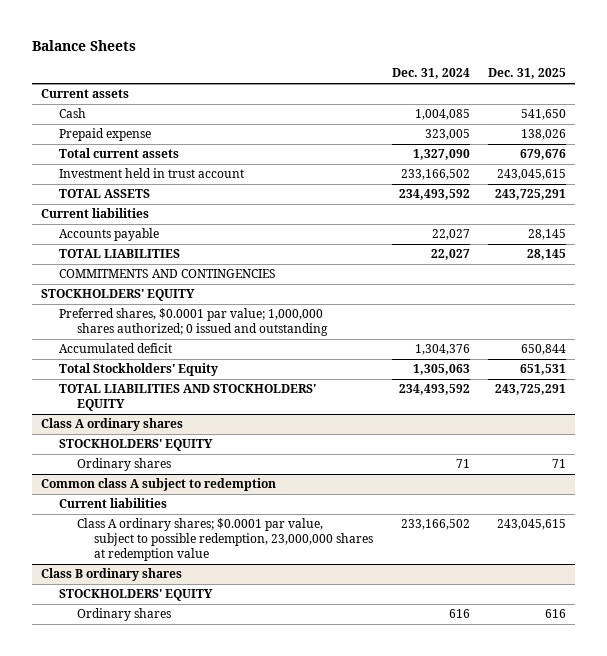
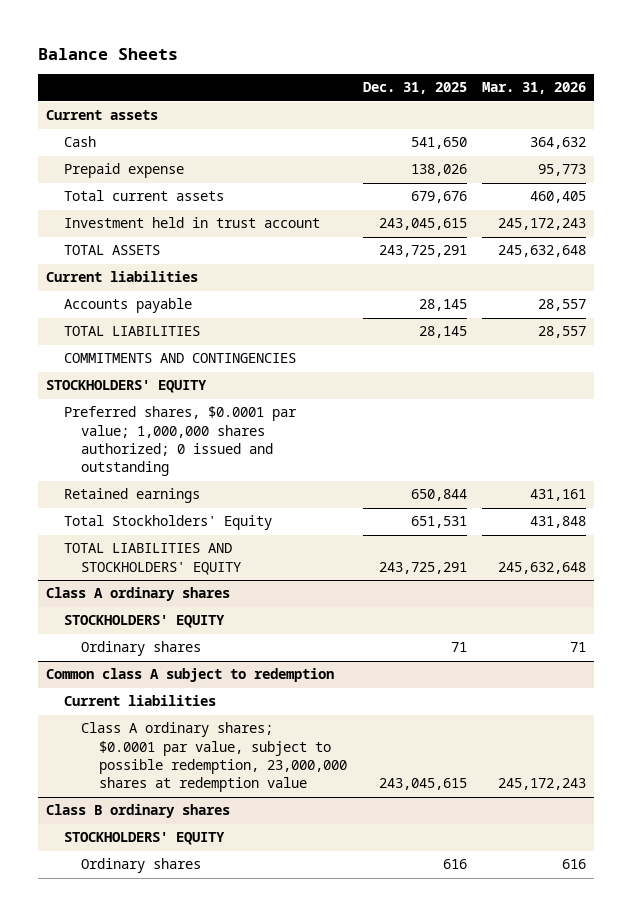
- | Dec. 31, 2024 | Dec. 31, 2025
+ | Dec. 31, 2025 | Mar. 31, 2026
- Accumulated deficit | 1,304,376 | 650,844
+ Retained earnings | 650,844 | 431,161

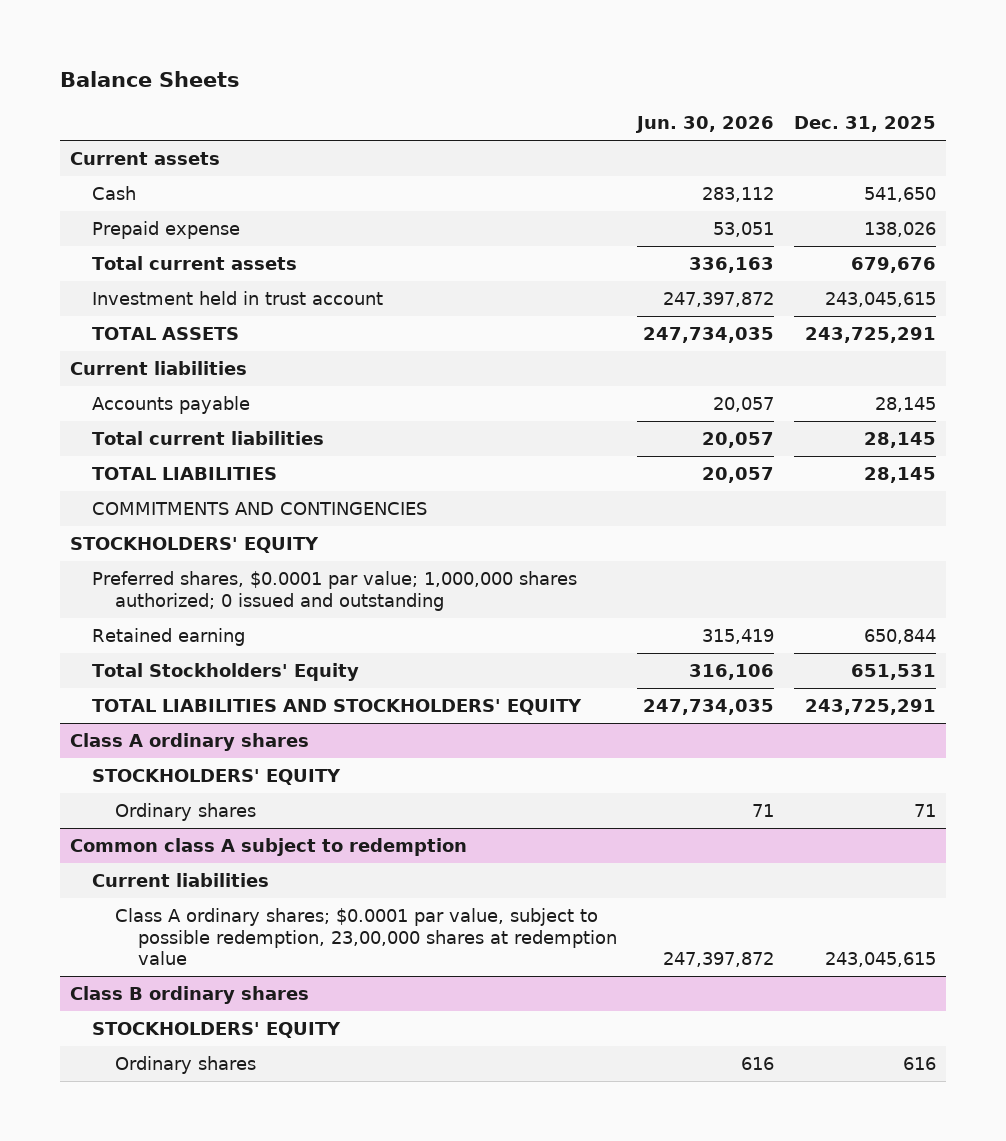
- | Dec. 31, 2025 | Mar. 31, 2026
+ | Jun. 30, 2026 | Dec. 31, 2025
+ Total current liabilities | 20,057 | 28,145
- Retained earnings | 650,844 | 431,161
+ Retained earning | 315,419 | 650,844
@ Common class A subject to redemption
- Class A ordinary shares; $0.0001 par value, subject to possible redemption, 23,000,000 shares at redemption value | 243,045,615 | 245,172,243
+ Class A ordinary shares; $0.0001 par value, subject to possible redemption, 23,00,000 shares at redemption value | 247,397,872 | 243,045,615

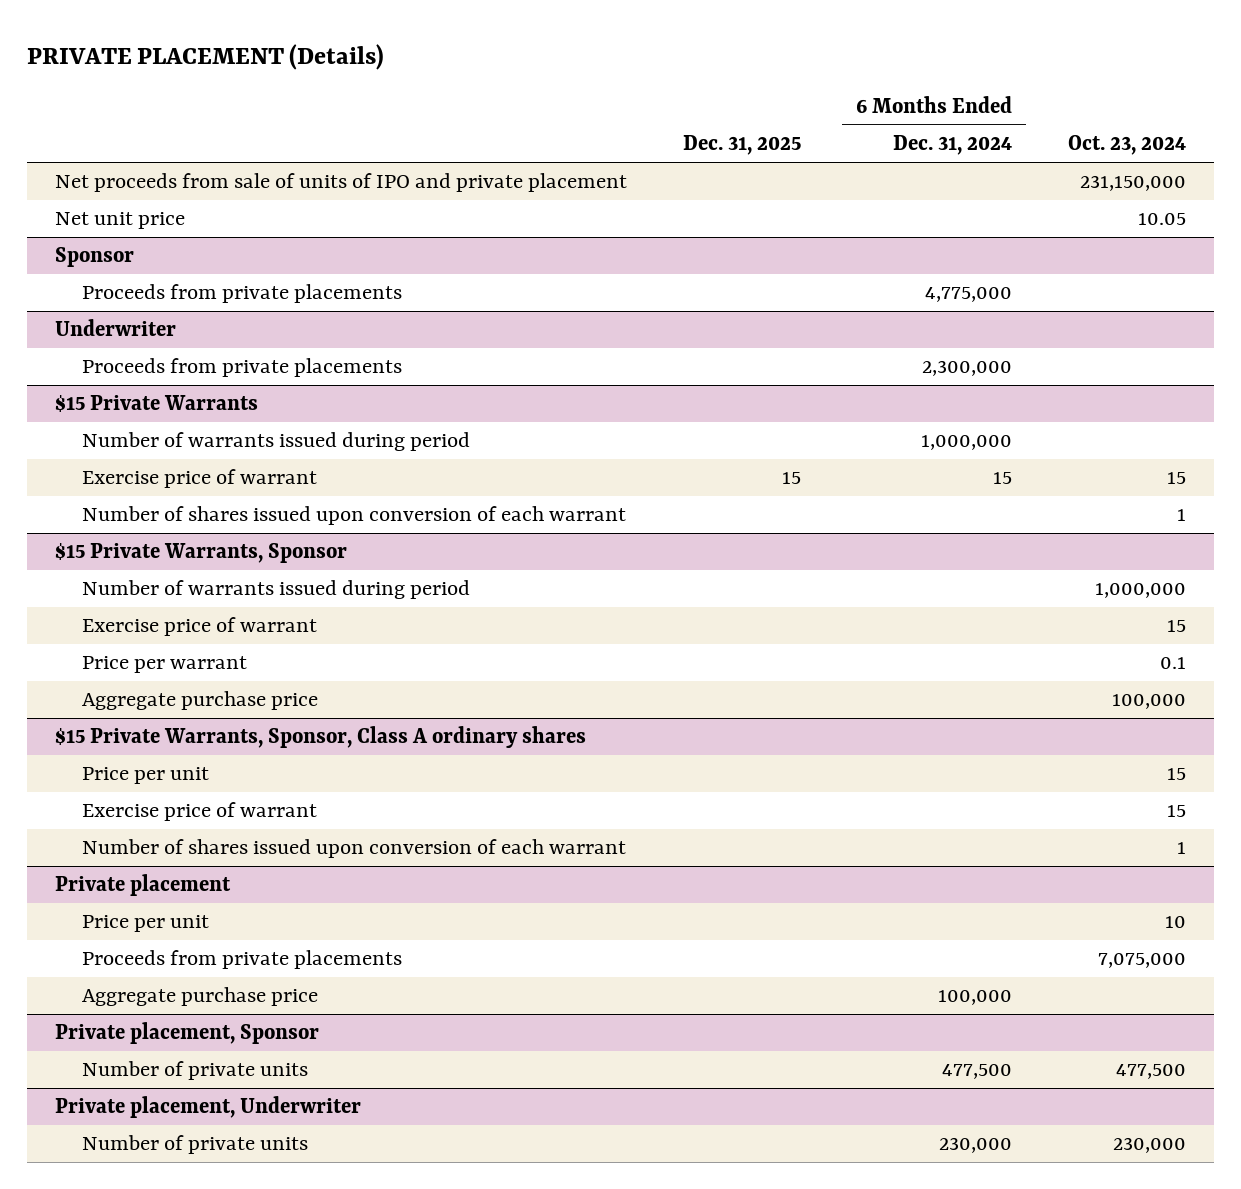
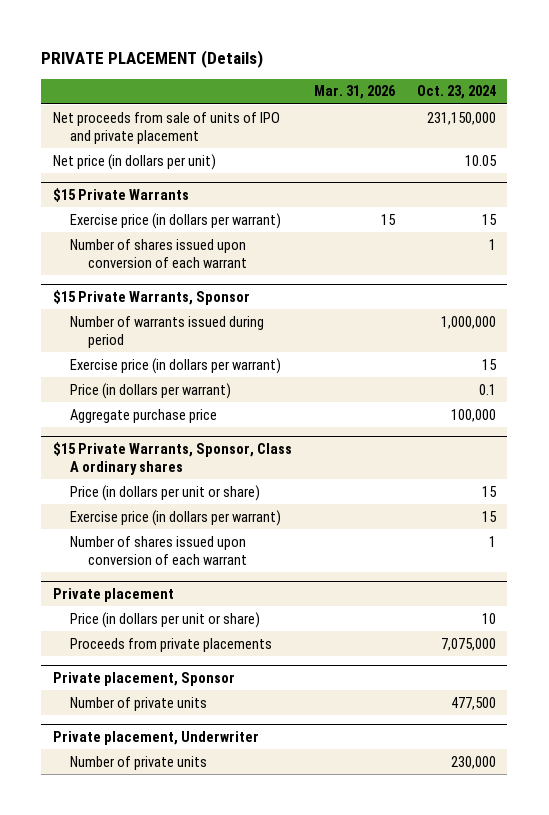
- | Dec. 31, 2025 | 6 Months Ended Dec. 31, 2024 | Oct. 23, 2024
+ | Mar. 31, 2026 | Oct. 23, 2024
- Net unit price | | | 10.05
- Sponsor
- Proceeds from private placements | | 4,775,000 |
- Underwriter
- Proceeds from private placements | | 2,300,000 |
+ Net price (in dollars per unit) | | 10.05
@ $15 Private Warrants
- Number of warrants issued during period | | 1,000,000 |
- Exercise price of warrant | 15 | 15 | 15
+ Exercise price (in dollars per warrant) | 15 | 15
@ $15 Private Warrants, Sponsor
- Exercise price of warrant | | | 15
- Price per warrant | | | 0.1
+ Exercise price (in dollars per warrant) | | 15
+ Price (in dollars per warrant) | | 0.1
@ $15 Private Warrants, Sponsor, Class A ordinary shares
- Price per unit | | | 15
- Exercise price of warrant | | | 15
+ Price (in dollars per unit or share) | | 15
+ Exercise price (in dollars per warrant) | | 15
@ Private placement
- Price per unit | | | 10
+ Price (in dollars per unit or share) | | 10
- Aggregate purchase price | | 100,000 |

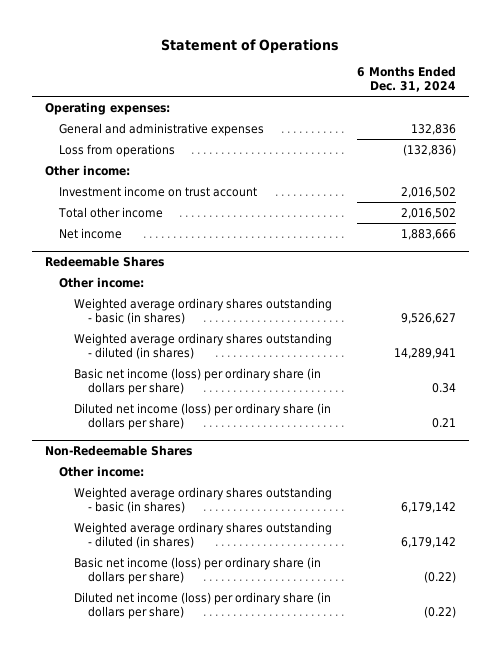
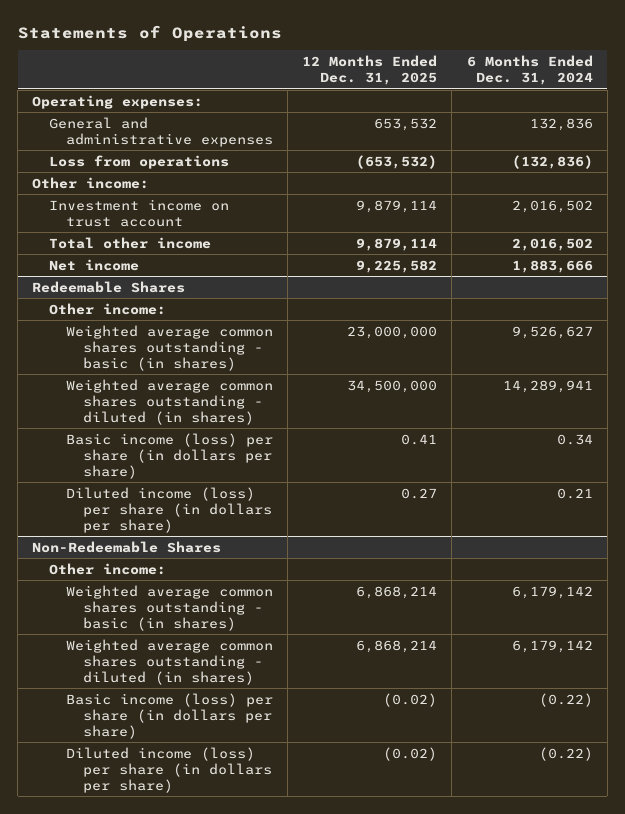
- Statement of Operations
+ Statements of Operations
- | 6 Months Ended Dec. 31, 2024
+ | 12 Months Ended Dec. 31, 2025 | 6 Months Ended Dec. 31, 2024
@ Redeemable Shares
- Weighted average ordinary shares outstanding - basic (in shares) | 9,526,627
- Weighted average ordinary shares outstanding - diluted (in shares) | 14,289,941
- Basic net income (loss) per ordinary share (in dollars per share) | 0.34
- Diluted net income (loss) per ordinary share (in dollars per share) | 0.21
+ Weighted average common shares outstanding - basic (in shares) | 23,000,000 | 9,526,627
+ Weighted average common shares outstanding - diluted (in shares) | 34,500,000 | 14,289,941
+ Basic income (loss) per share (in dollars per share) | 0.41 | 0.34
+ Diluted income (loss) per share (in dollars per share) | 0.27 | 0.21
@ Non-Redeemable Shares
- Weighted average ordinary shares outstanding - basic (in shares) | 6,179,142
- Weighted average ordinary shares outstanding - diluted (in shares) | 6,179,142
- Basic net income (loss) per ordinary share (in dollars per share) | (0.22)
- Diluted net income (loss) per ordinary share (in dollars per share) | (0.22)
+ Weighted average common shares outstanding - basic (in shares) | 6,868,214 | 6,179,142
+ Weighted average common shares outstanding - diluted (in shares) | 6,868,214 | 6,179,142
+ Basic income (loss) per share (in dollars per share) | (0.02) | (0.22)
+ Diluted income (loss) per share (in dollars per share) | (0.02) | (0.22)

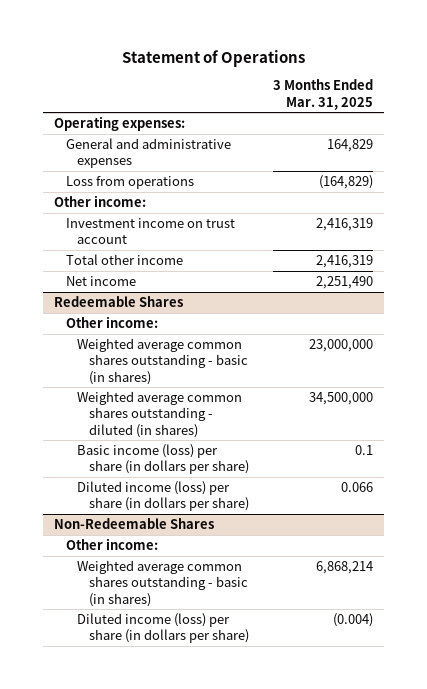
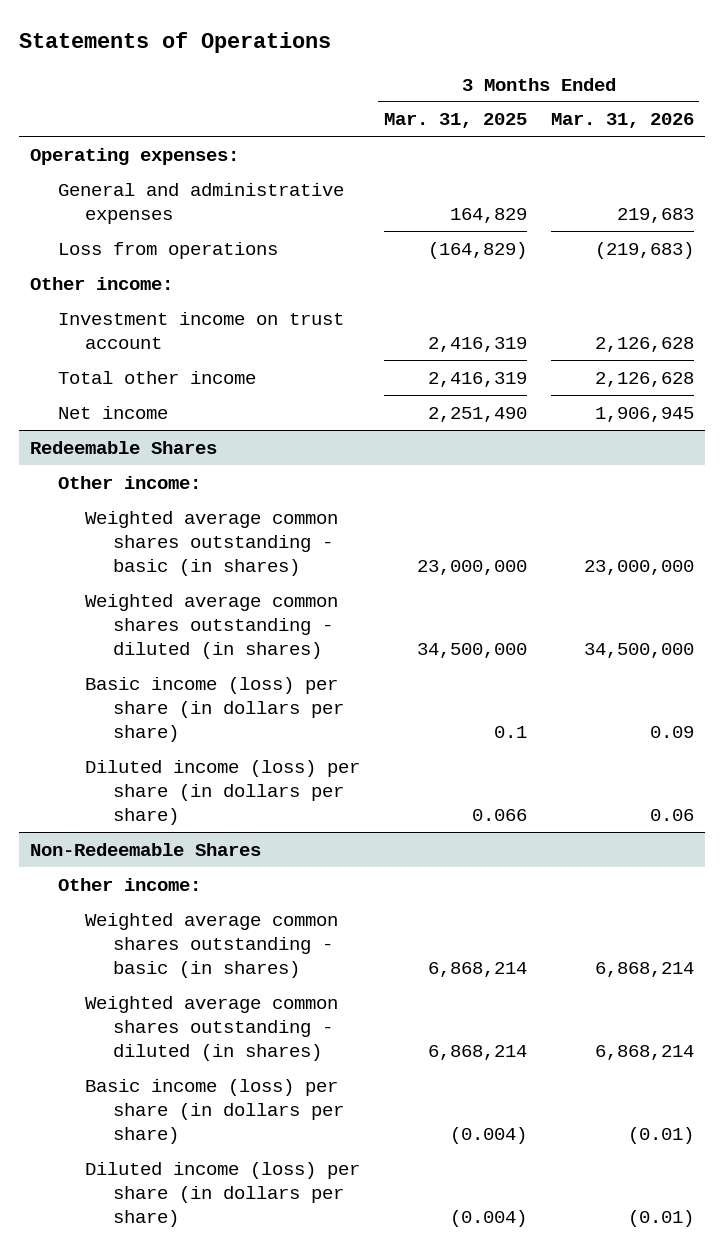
- Statement of Operations
+ Statements of Operations
- | 3 Months Ended Mar. 31, 2025
+ | 3 Months Ended Mar. 31, 2025 | 3 Months Ended Mar. 31, 2026
@ Non-Redeemable Shares
+ Weighted average common shares outstanding - diluted (in shares) | 6,868,214 | 6,868,214
+ Basic income (loss) per share (in dollars per share) | (0.004) | (0.01)

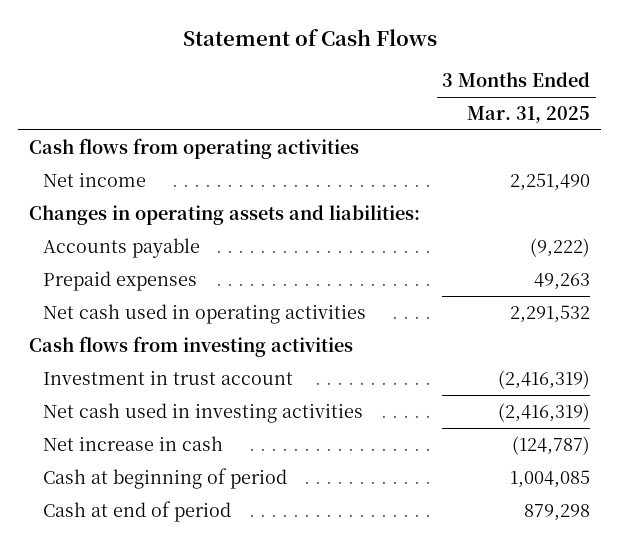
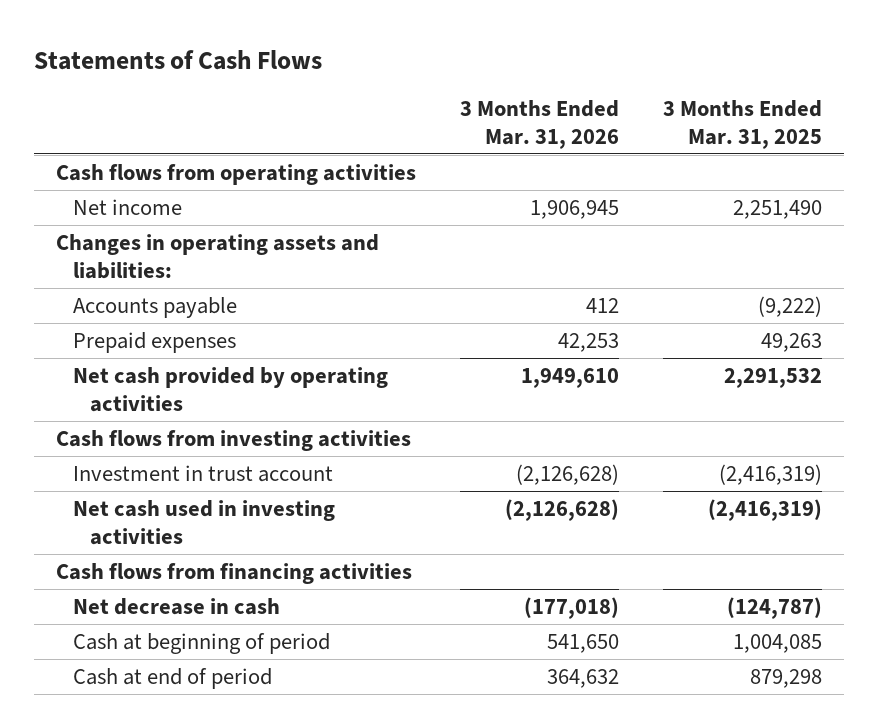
- Statement of Cash Flows
+ Statements of Cash Flows
- | 3 Months Ended Mar. 31, 2025
+ | 3 Months Ended Mar. 31, 2026 | 3 Months Ended Mar. 31, 2025
- Net cash used in operating activities | 2,291,532
+ Net cash provided by operating activities | 1,949,610 | 2,291,532
- Net increase in cash | (124,787)
+ Cash flows from financing activities
+ Net decrease in cash | (177,018) | (124,787)

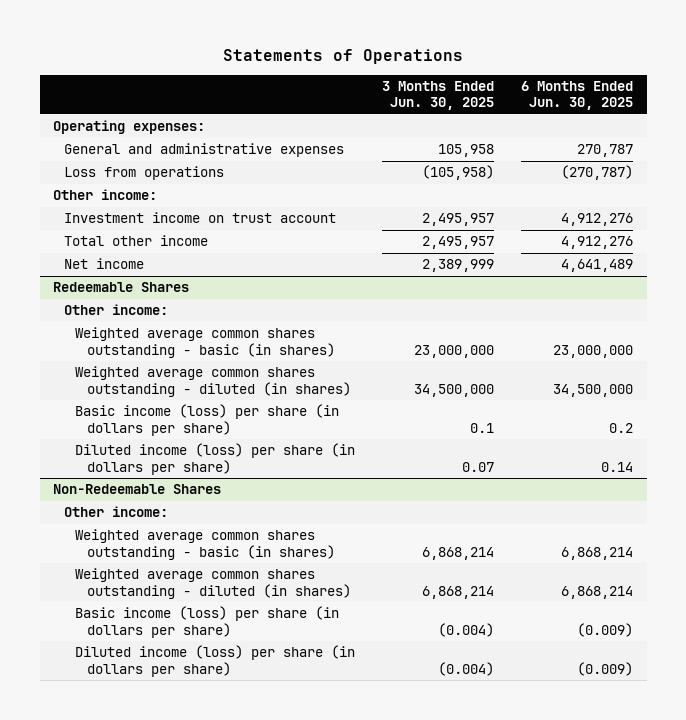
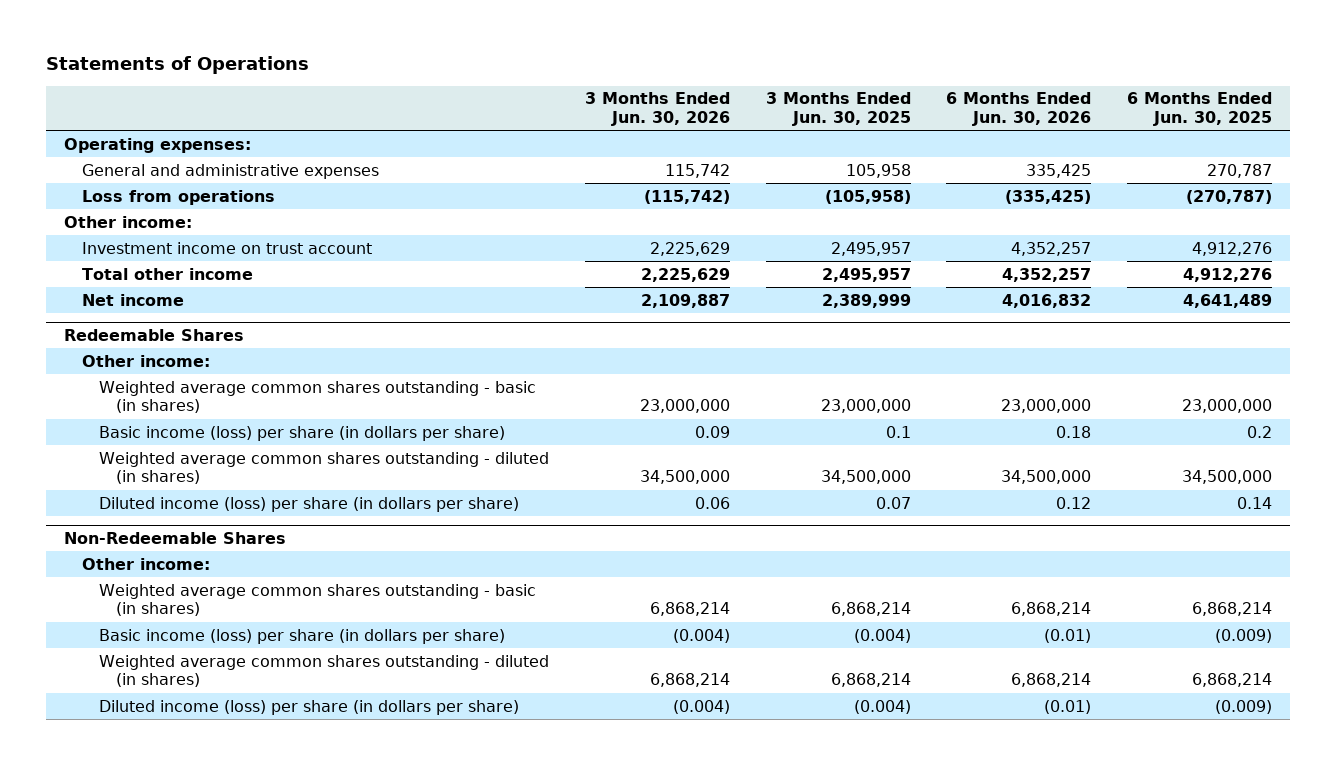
- | 3 Months Ended Jun. 30, 2025 | 6 Months Ended Jun. 30, 2025
+ | 3 Months Ended Jun. 30, 2026 | 3 Months Ended Jun. 30, 2025 | 6 Months Ended Jun. 30, 2026 | 6 Months Ended Jun. 30, 2025
@ Redeemable Shares
moved down: Weighted average common shares outstanding - diluted (in shares) | 34,500,000 | 34,500,000 | 34,500,000 | 34,500,000
@ Non-Redeemable Shares
moved down: Weighted average common shares outstanding - diluted (in shares) | 6,868,214 | 6,868,214 | 6,868,214 | 6,868,214

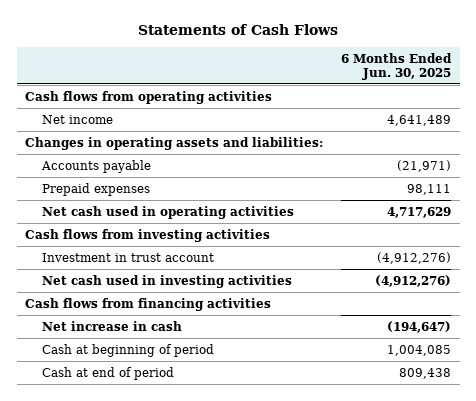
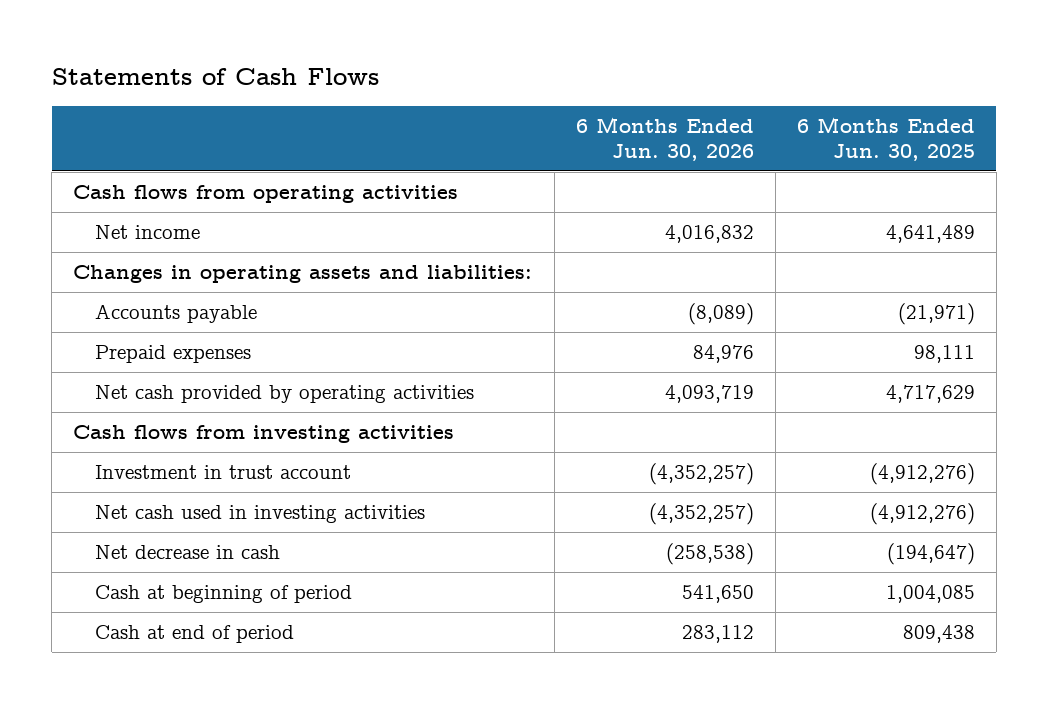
- | 6 Months Ended Jun. 30, 2025
+ | 6 Months Ended Jun. 30, 2026 | 6 Months Ended Jun. 30, 2025
- Net cash used in operating activities | 4,717,629
+ Net cash provided by operating activities | 4,093,719 | 4,717,629
- Cash flows from financing activities
- Net increase in cash | (194,647)
+ Net decrease in cash | (258,538) | (194,647)

